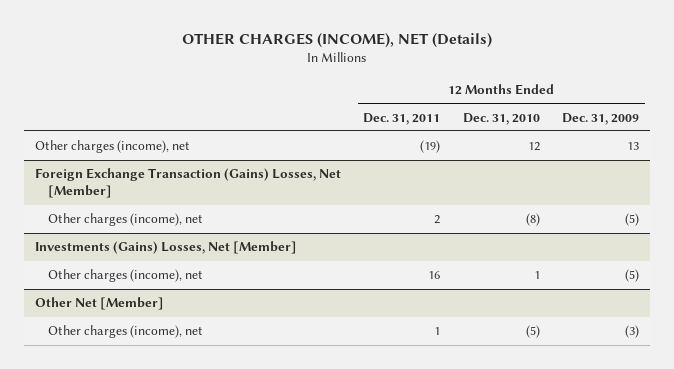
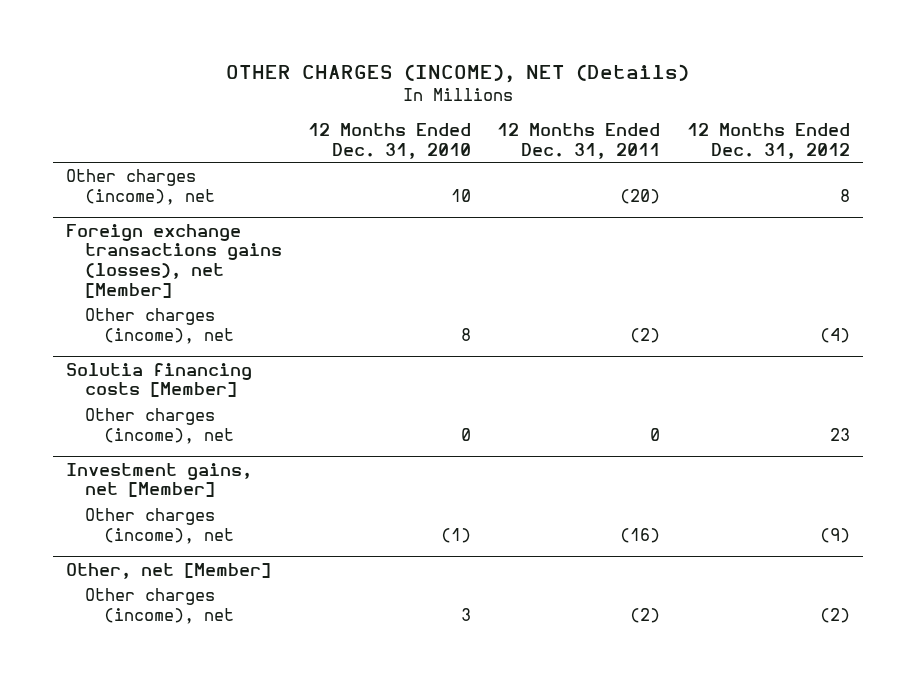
- | 12 Months Ended Dec. 31, 2011 | 12 Months Ended Dec. 31, 2010 | 12 Months Ended Dec. 31, 2009
+ | 12 Months Ended Dec. 31, 2010 | 12 Months Ended Dec. 31, 2011 | 12 Months Ended Dec. 31, 2012
- Other charges (income), net | (19) | 12 | 13
- Foreign Exchange Transaction (Gains) Losses, Net [Member]
- Other charges (income), net | 2 | (8) | (5)
- Investments (Gains) Losses, Net [Member]
- Other charges (income), net | 16 | 1 | (5)
- Other Net [Member]
- Other charges (income), net | 1 | (5) | (3)
+ Other charges (income), net | 10 | (20) | 8
+ Foreign exchange transactions gains (losses), net [Member]
+ Other charges (income), net | 8 | (2) | (4)
+ Solutia financing costs [Member]
+ Other charges (income), net | 0 | 0 | 23
+ Investment gains, net [Member]
+ Other charges (income), net | (1) | (16) | (9)
+ Other, net [Member]
+ Other charges (income), net | 3 | (2) | (2)

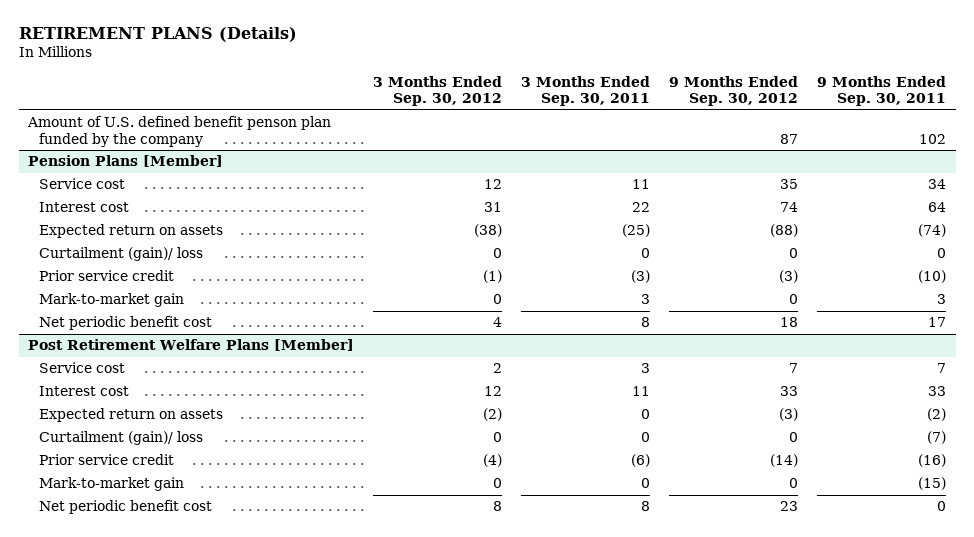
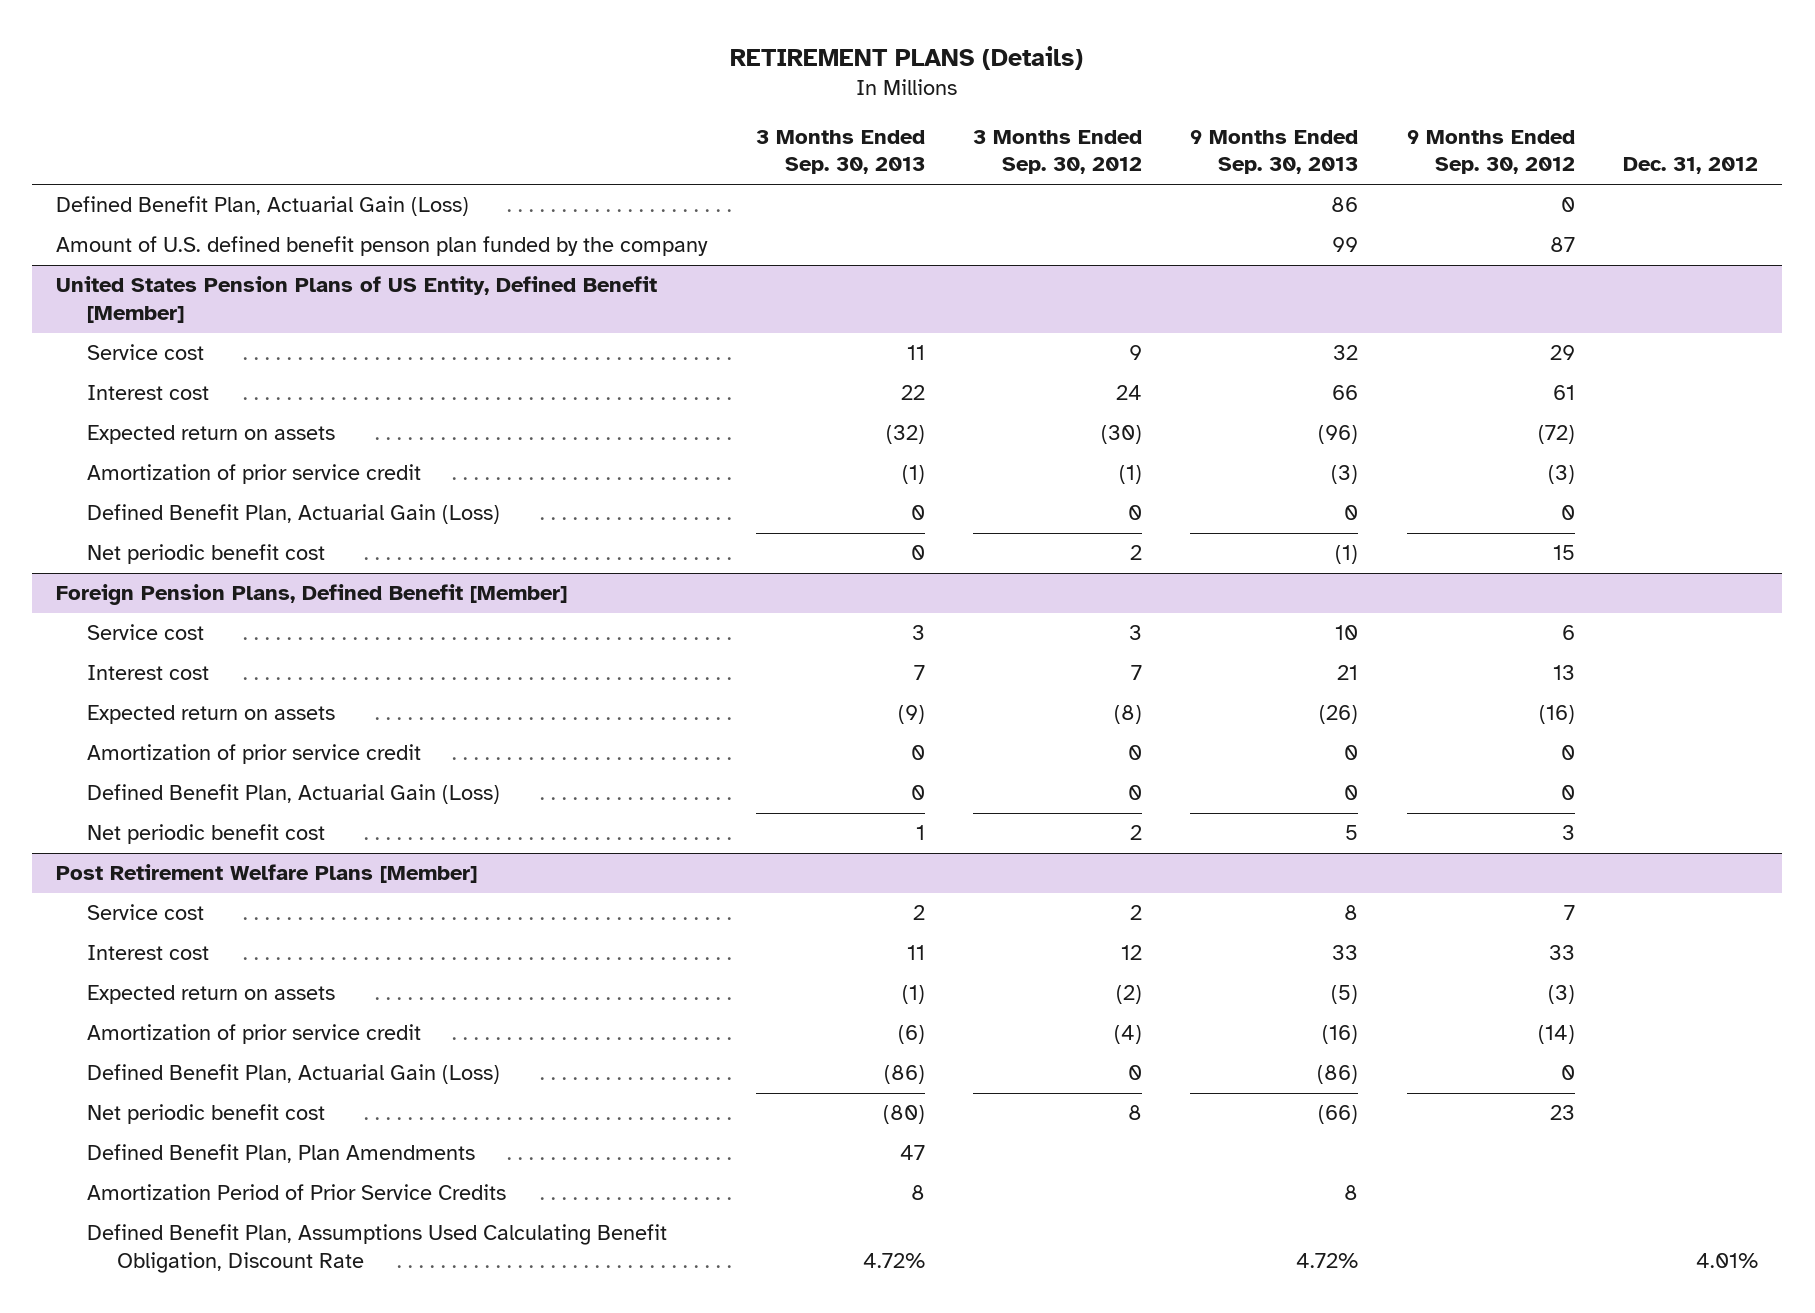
- | 3 Months Ended Sep. 30, 2012 | 3 Months Ended Sep. 30, 2011 | 9 Months Ended Sep. 30, 2012 | 9 Months Ended Sep. 30, 2011
+ | 3 Months Ended Sep. 30, 2013 | 3 Months Ended Sep. 30, 2012 | 9 Months Ended Sep. 30, 2013 | 9 Months Ended Sep. 30, 2012 | Dec. 31, 2012
+ Defined Benefit Plan, Actuarial Gain (Loss) | | | 86 | 0 |
- Pension Plans [Member]
- Service cost | 12 | 11 | 35 | 34
- Interest cost | 31 | 22 | 74 | 64
- Expected return on assets | (38) | (25) | (88) | (74)
- Curtailment (gain)/ loss | 0 | 0 | 0 | 0
- Prior service credit | (1) | (3) | (3) | (10)
- Mark-to-market gain | 0 | 3 | 0 | 3
- Net periodic benefit cost | 4 | 8 | 18 | 17
+ United States Pension Plans of US Entity, Defined Benefit [Member]
+ Service cost | 11 | 9 | 32 | 29 |
+ Interest cost | 22 | 24 | 66 | 61 |
+ Expected return on assets | (32) | (30) | (96) | (72) |
+ Amortization of prior service credit | (1) | (1) | (3) | (3) |
+ Defined Benefit Plan, Actuarial Gain (Loss) | 0 | 0 | 0 | 0 |
+ Net periodic benefit cost | 0 | 2 | (1) | 15 |
+ Foreign Pension Plans, Defined Benefit [Member]
+ Service cost | 3 | 3 | 10 | 6 |
+ Interest cost | 7 | 7 | 21 | 13 |
+ Expected return on assets | (9) | (8) | (26) | (16) |
+ Amortization of prior service credit | 0 | 0 | 0 | 0 |
+ Defined Benefit Plan, Actuarial Gain (Loss) | 0 | 0 | 0 | 0 |
+ Net periodic benefit cost | 1 | 2 | 5 | 3 |
@ Post Retirement Welfare Plans [Member]
- Curtailment (gain)/ loss | 0 | 0 | 0 | (7)
- Prior service credit | (4) | (6) | (14) | (16)
- Mark-to-market gain | 0 | 0 | 0 | (15)
+ Amortization of prior service credit | (6) | (4) | (16) | (14) |
+ Defined Benefit Plan, Actuarial Gain (Loss) | (86) | 0 | (86) | 0 |
+ Defined Benefit Plan, Plan Amendments | 47 | | | |
+ Amortization Period of Prior Service Credits | 8 | | 8 | |
+ Defined Benefit Plan, Assumptions Used Calculating Benefit Obligation, Discount Rate | 4.72% | | 4.72% | | 4.01%

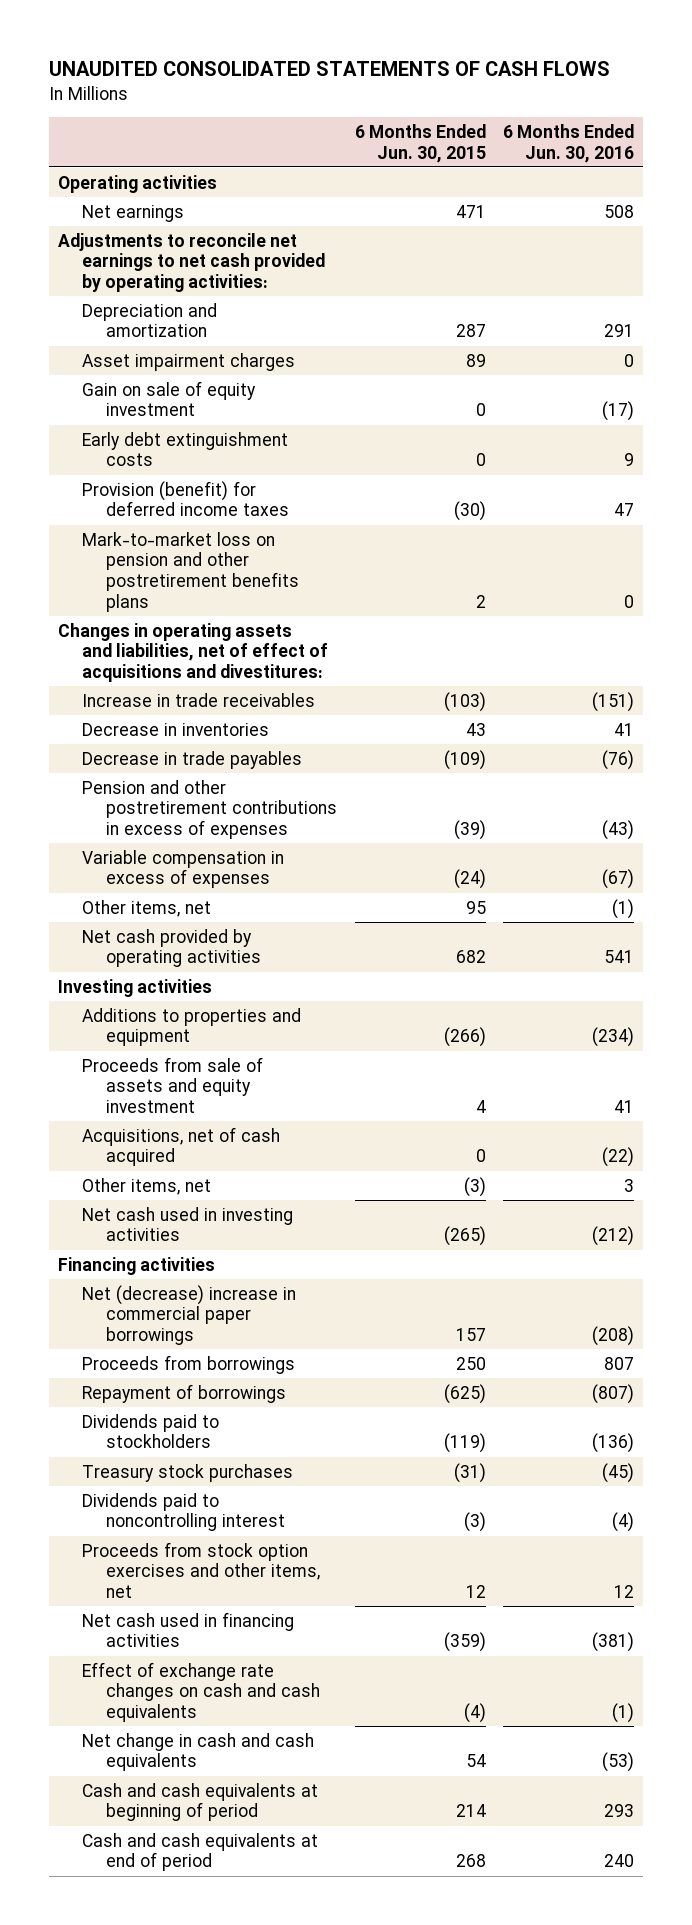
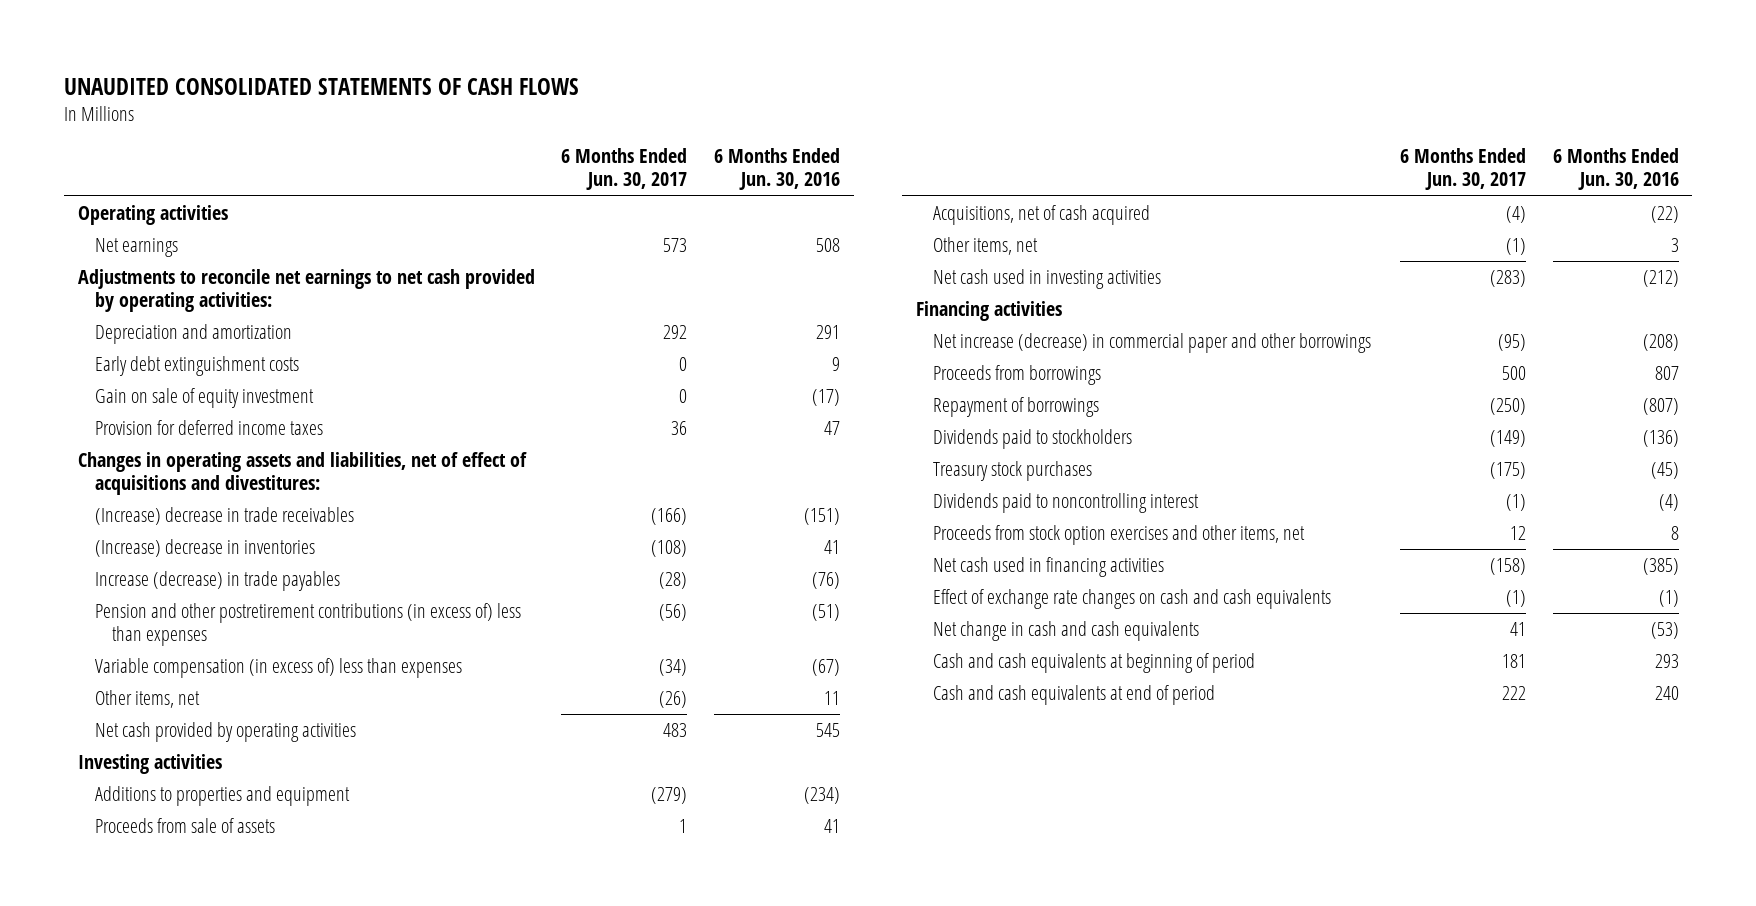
- | 6 Months Ended Jun. 30, 2015 | 6 Months Ended Jun. 30, 2016
+ | 6 Months Ended Jun. 30, 2017 | 6 Months Ended Jun. 30, 2016
- Asset impairment charges | 89 | 0
- Provision (benefit) for deferred income taxes | (30) | 47
- Mark-to-market loss on pension and other postretirement benefits plans | 2 | 0
moved down: Gain on sale of equity investment | 0 | (17)
+ Provision for deferred income taxes | 36 | 47
- Increase in trade receivables | (103) | (151)
- Decrease in inventories | 43 | 41
- Decrease in trade payables | (109) | (76)
- Pension and other postretirement contributions in excess of expenses | (39) | (43)
- Variable compensation in excess of expenses | (24) | (67)
- Other items, net | 95 | (1)
- Net cash provided by operating activities | 682 | 541
+ (Increase) decrease in trade receivables | (166) | (151)
+ (Increase) decrease in inventories | (108) | 41
+ Increase (decrease) in trade payables | (28) | (76)
+ Pension and other postretirement contributions (in excess of) less than expenses | (56) | (51)
+ Variable compensation (in excess of) less than expenses | (34) | (67)
+ Other items, net | (26) | 11
+ Net cash provided by operating activities | 483 | 545
- Proceeds from sale of assets and equity investment | 4 | 41
+ Proceeds from sale of assets | 1 | 41
- Net (decrease) increase in commercial paper borrowings | 157 | (208)
+ Net increase (decrease) in commercial paper and other borrowings | (95) | (208)
- Proceeds from stock option exercises and other items, net | 12 | 12
- Net cash used in financing activities | (359) | (381)
+ Proceeds from stock option exercises and other items, net | 12 | 8
+ Net cash used in financing activities | (158) | (385)

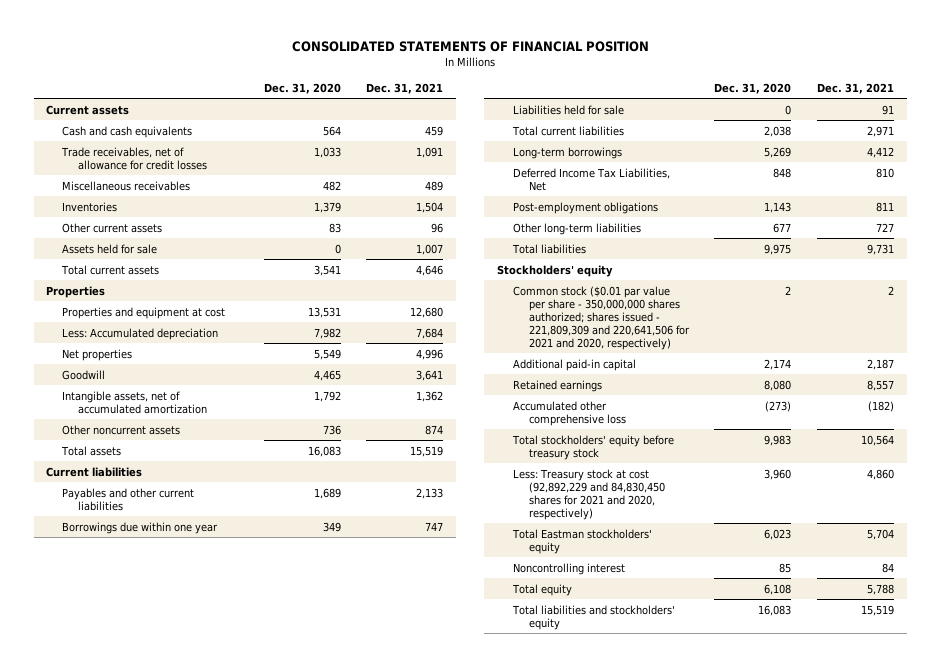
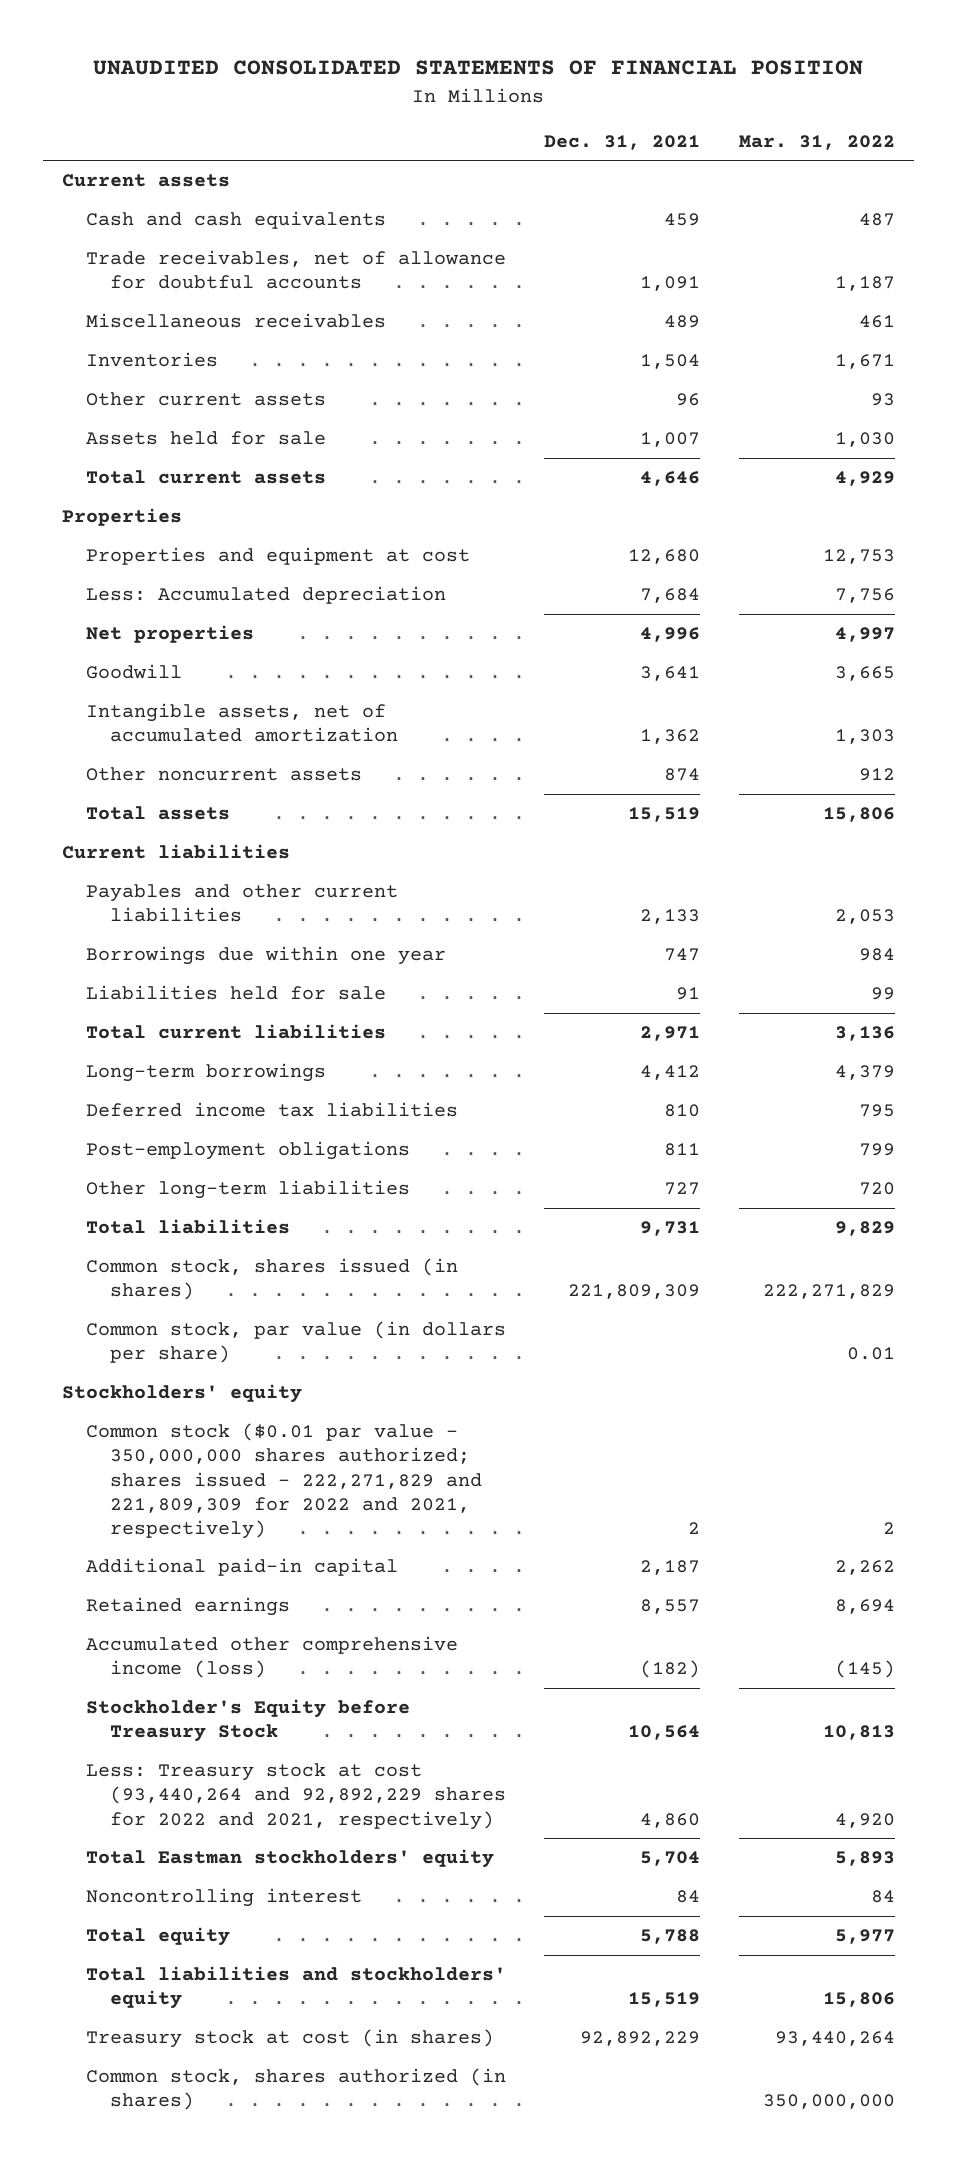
- CONSOLIDATED STATEMENTS OF FINANCIAL POSITION
+ UNAUDITED CONSOLIDATED STATEMENTS OF FINANCIAL POSITION
- | Dec. 31, 2020 | Dec. 31, 2021
+ | Dec. 31, 2021 | Mar. 31, 2022
- Trade receivables, net of allowance for credit losses | 1,033 | 1,091
+ Trade receivables, net of allowance for doubtful accounts | 1,091 | 1,187
- Deferred Income Tax Liabilities, Net | 848 | 810
+ Deferred income tax liabilities | 810 | 795
+ Common stock, shares issued (in shares) | 221,809,309 | 222,271,829
+ Common stock, par value (in dollars per share) | | 0.01
- Common stock ($0.01 par value per share - 350,000,000 shares authorized; shares issued - 221,809,309 and 220,641,506 for 2021 and 2020, respectively) | 2 | 2
+ Common stock ($0.01 par value - 350,000,000 shares authorized; shares issued - 222,271,829 and 221,809,309 for 2022 and 2021, respectively) | 2 | 2
- Accumulated other comprehensive loss | (273) | (182)
- Total stockholders' equity before treasury stock | 9,983 | 10,564
- Less: Treasury stock at cost (92,892,229 and 84,830,450 shares for 2021 and 2020, respectively) | 3,960 | 4,860
+ Accumulated other comprehensive income (loss) | (182) | (145)
+ Stockholder's Equity before Treasury Stock | 10,564 | 10,813
+ Less: Treasury stock at cost (93,440,264 and 92,892,229 shares for 2022 and 2021, respectively) | 4,860 | 4,920
+ Treasury stock at cost (in shares) | 92,892,229 | 93,440,264
+ Common stock, shares authorized (in shares) | | 350,000,000

